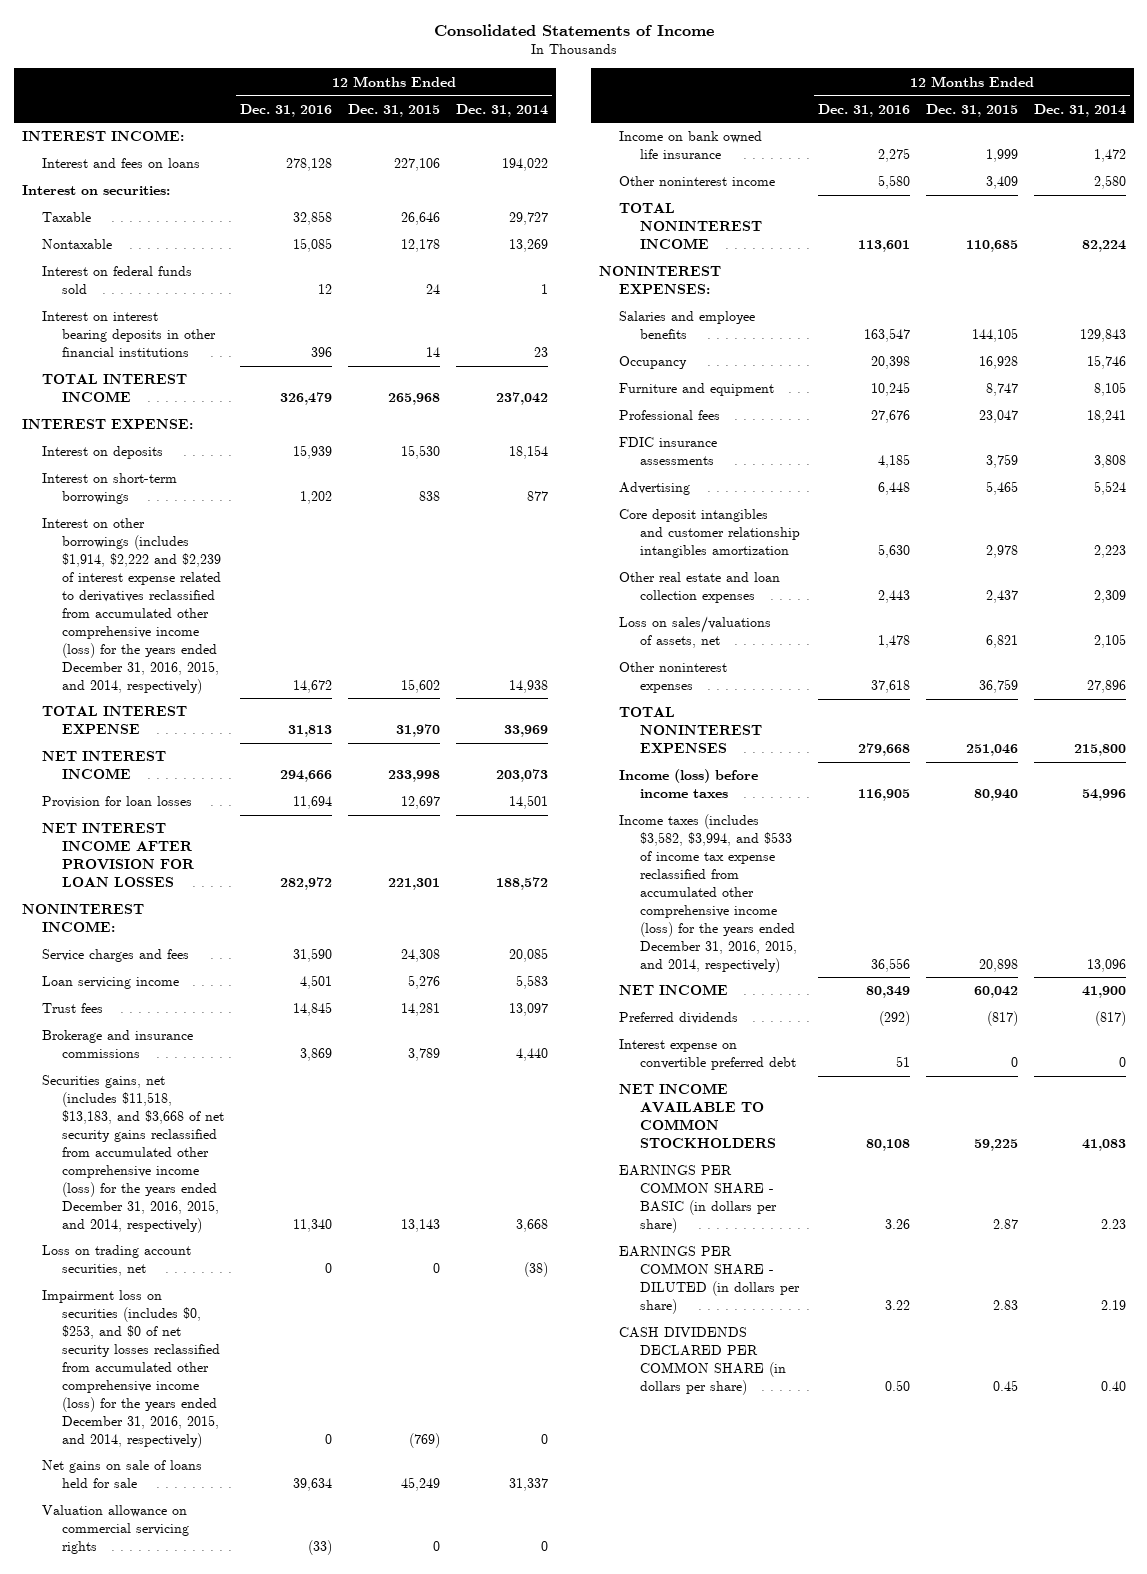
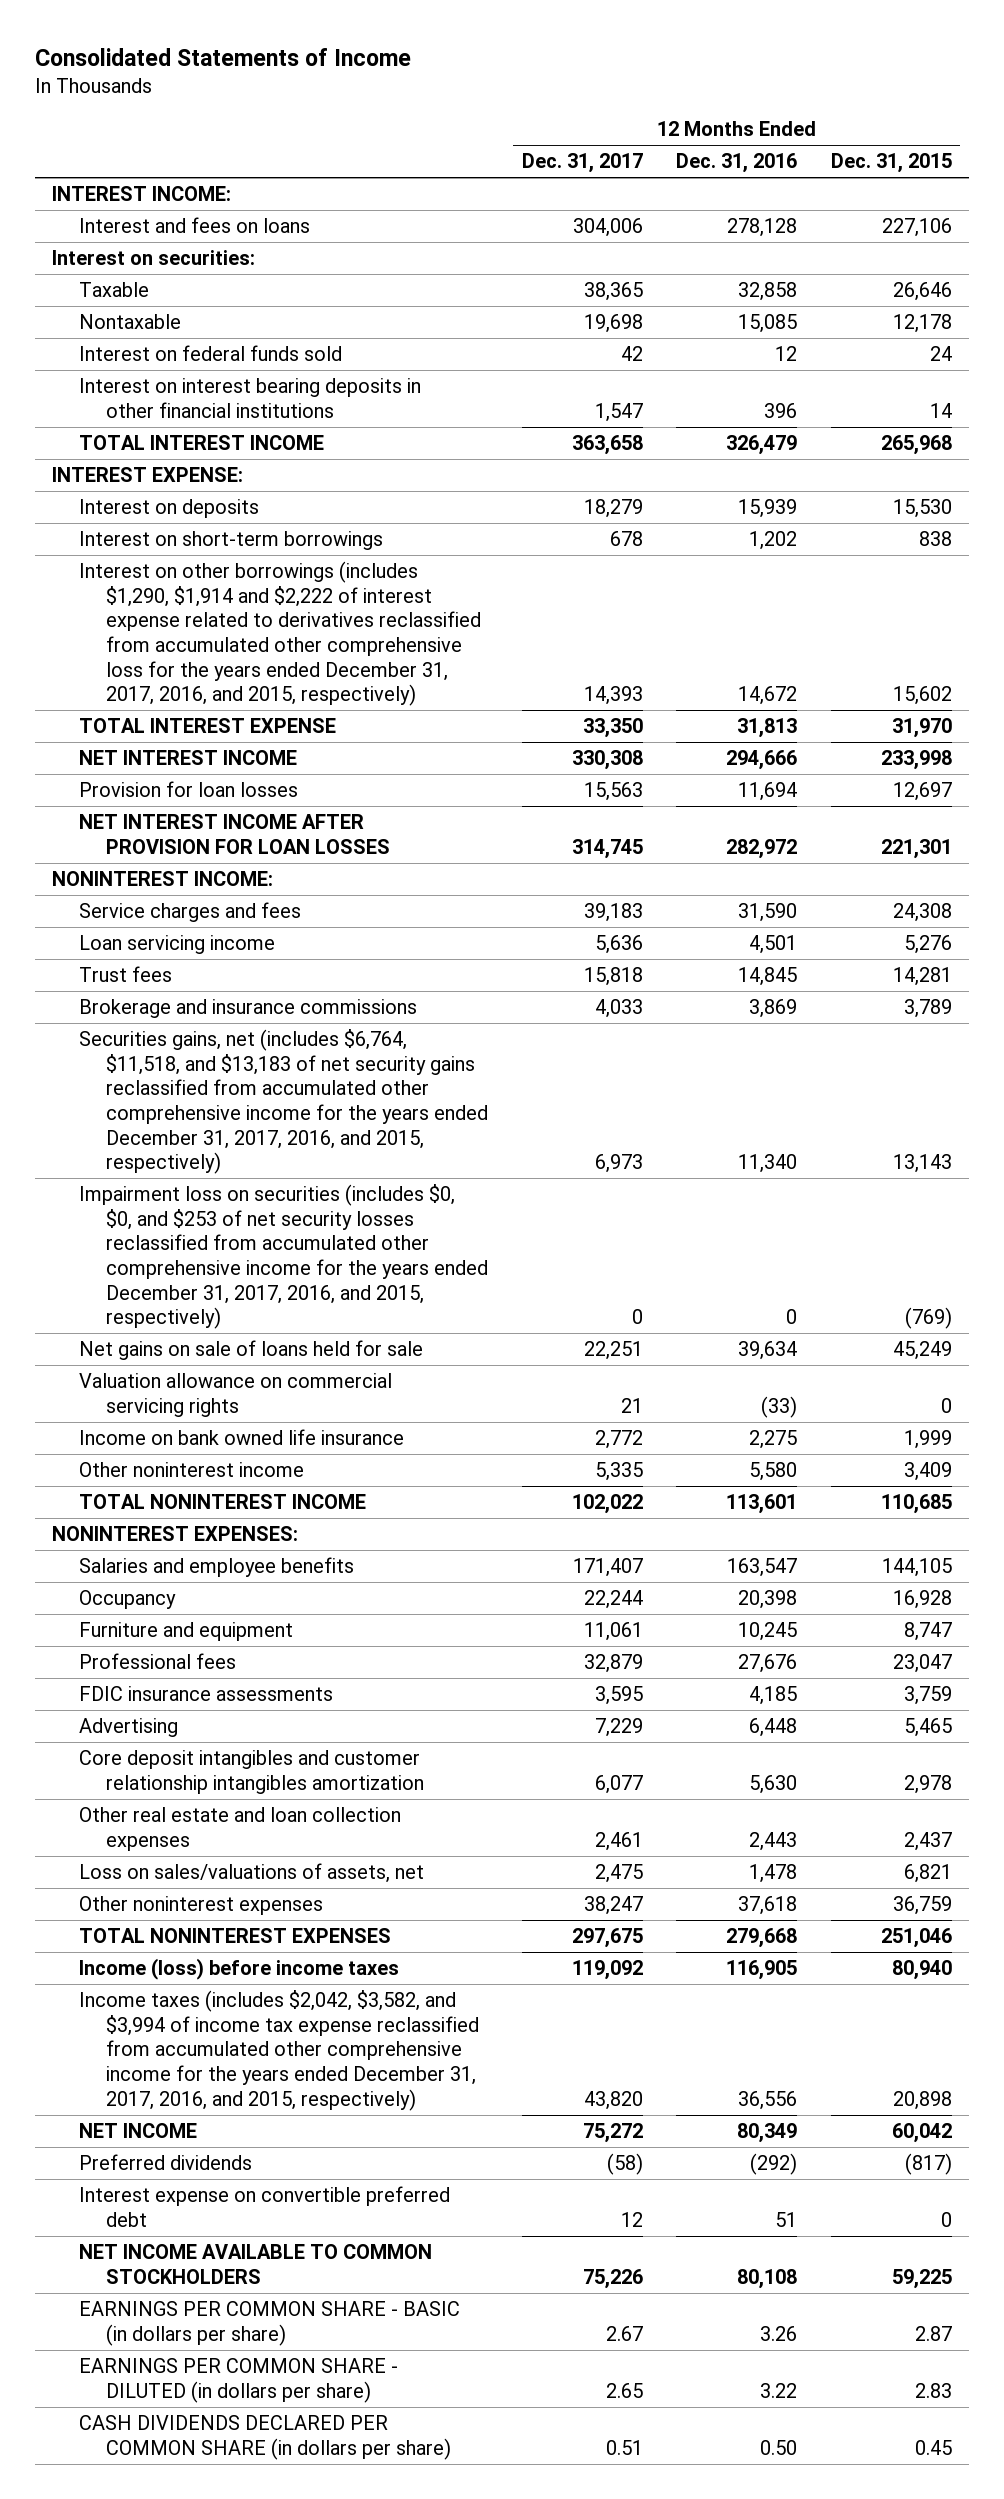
- | 12 Months Ended Dec. 31, 2016 | 12 Months Ended Dec. 31, 2015 | 12 Months Ended Dec. 31, 2014
+ | 12 Months Ended Dec. 31, 2017 | 12 Months Ended Dec. 31, 2016 | 12 Months Ended Dec. 31, 2015
- Interest on other borrowings (includes $1,914, $2,222 and $2,239 of interest expense related to derivatives reclassified from accumulated other comprehensive income (loss) for the years ended December 31, 2016, 2015, and 2014, respectively) | 14,672 | 15,602 | 14,938
+ Interest on other borrowings (includes $1,290, $1,914 and $2,222 of interest expense related to derivatives reclassified from accumulated other comprehensive loss for the years ended December 31, 2017, 2016, and 2015, respectively) | 14,393 | 14,672 | 15,602
- Securities gains, net (includes $11,518, $13,183, and $3,668 of net security gains reclassified from accumulated other comprehensive income (loss) for the years ended December 31, 2016, 2015, and 2014, respectively) | 11,340 | 13,143 | 3,668
- Loss on trading account securities, net | 0 | 0 | (38)
- Impairment loss on securities (includes $0, $253, and $0 of net security losses reclassified from accumulated other comprehensive income (loss) for the years ended December 31, 2016, 2015, and 2014, respectively) | 0 | (769) | 0
+ Securities gains, net (includes $6,764, $11,518, and $13,183 of net security gains reclassified from accumulated other comprehensive income for the years ended December 31, 2017, 2016, and 2015, respectively) | 6,973 | 11,340 | 13,143
+ Impairment loss on securities (includes $0, $0, and $253 of net security losses reclassified from accumulated other comprehensive income for the years ended December 31, 2017, 2016, and 2015, respectively) | 0 | 0 | (769)
- Income taxes (includes $3,582, $3,994, and $533 of income tax expense reclassified from accumulated other comprehensive income (loss) for the years ended December 31, 2016, 2015, and 2014, respectively) | 36,556 | 20,898 | 13,096
+ Income taxes (includes $2,042, $3,582, and $3,994 of income tax expense reclassified from accumulated other comprehensive income for the years ended December 31, 2017, 2016, and 2015, respectively) | 43,820 | 36,556 | 20,898

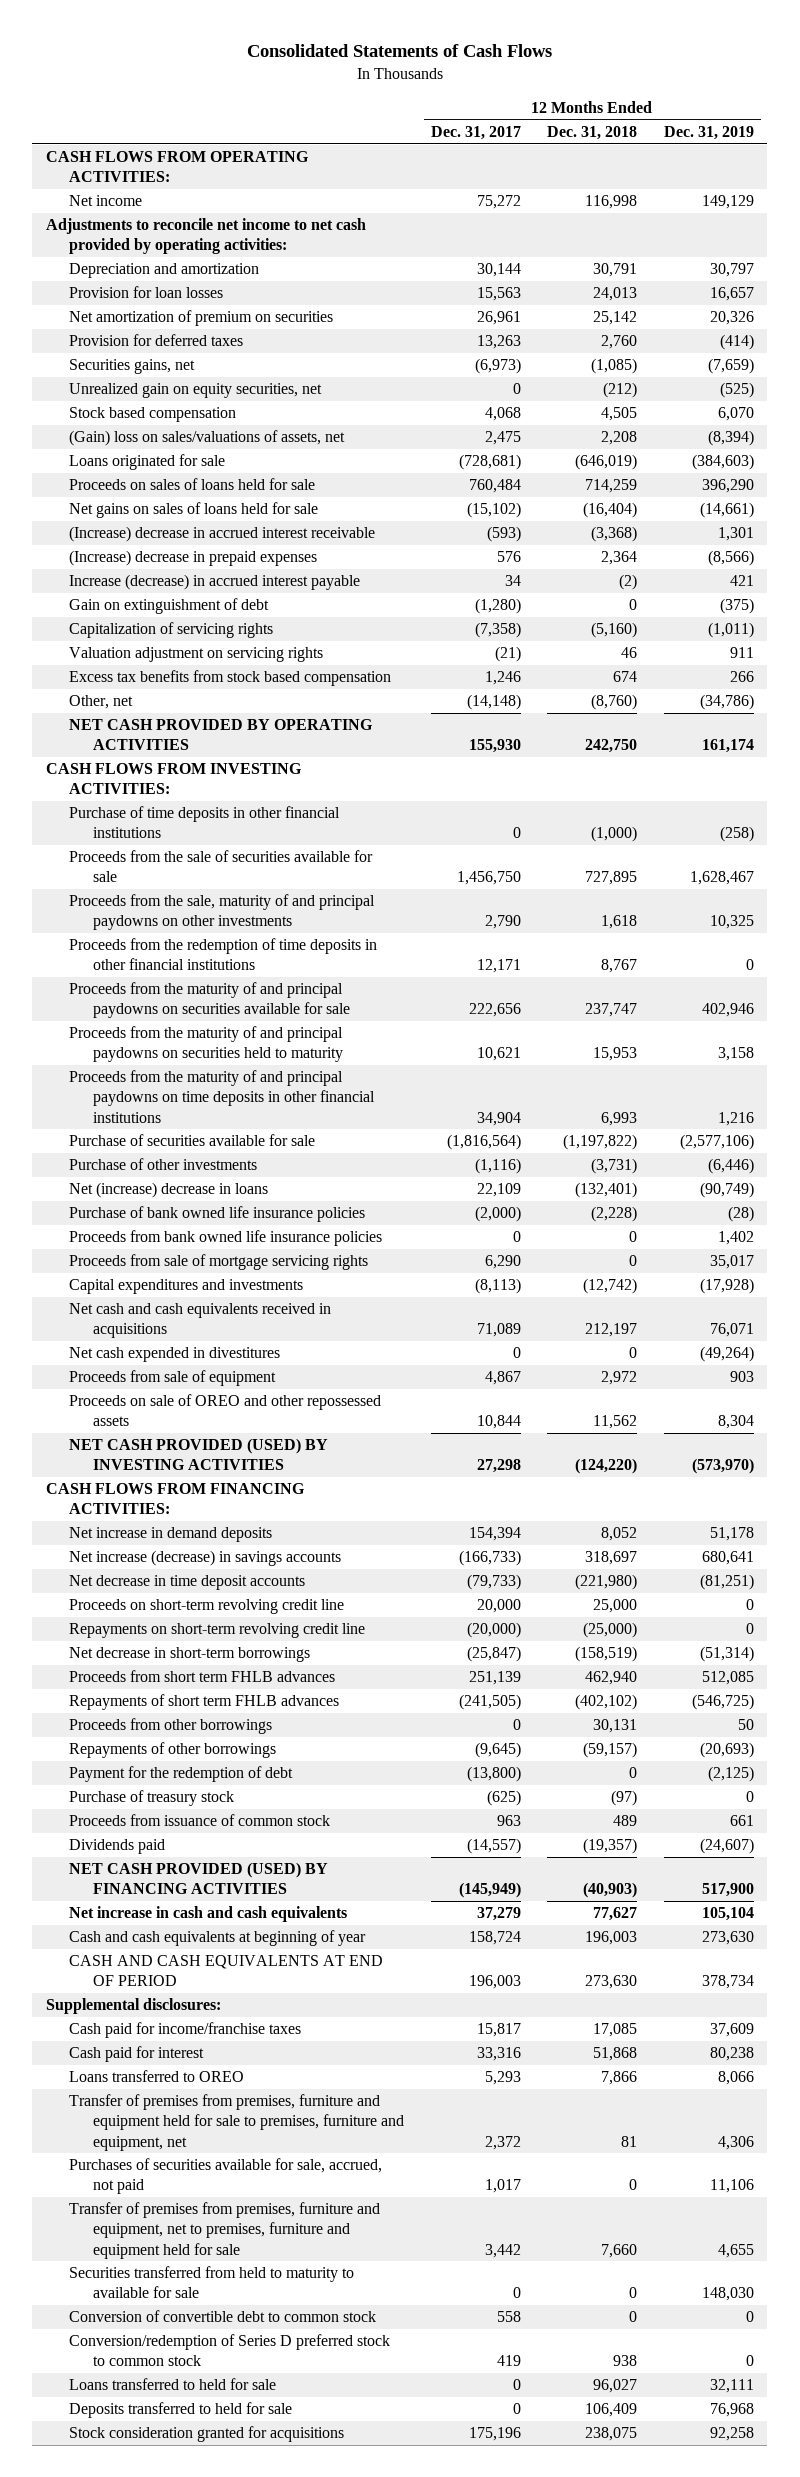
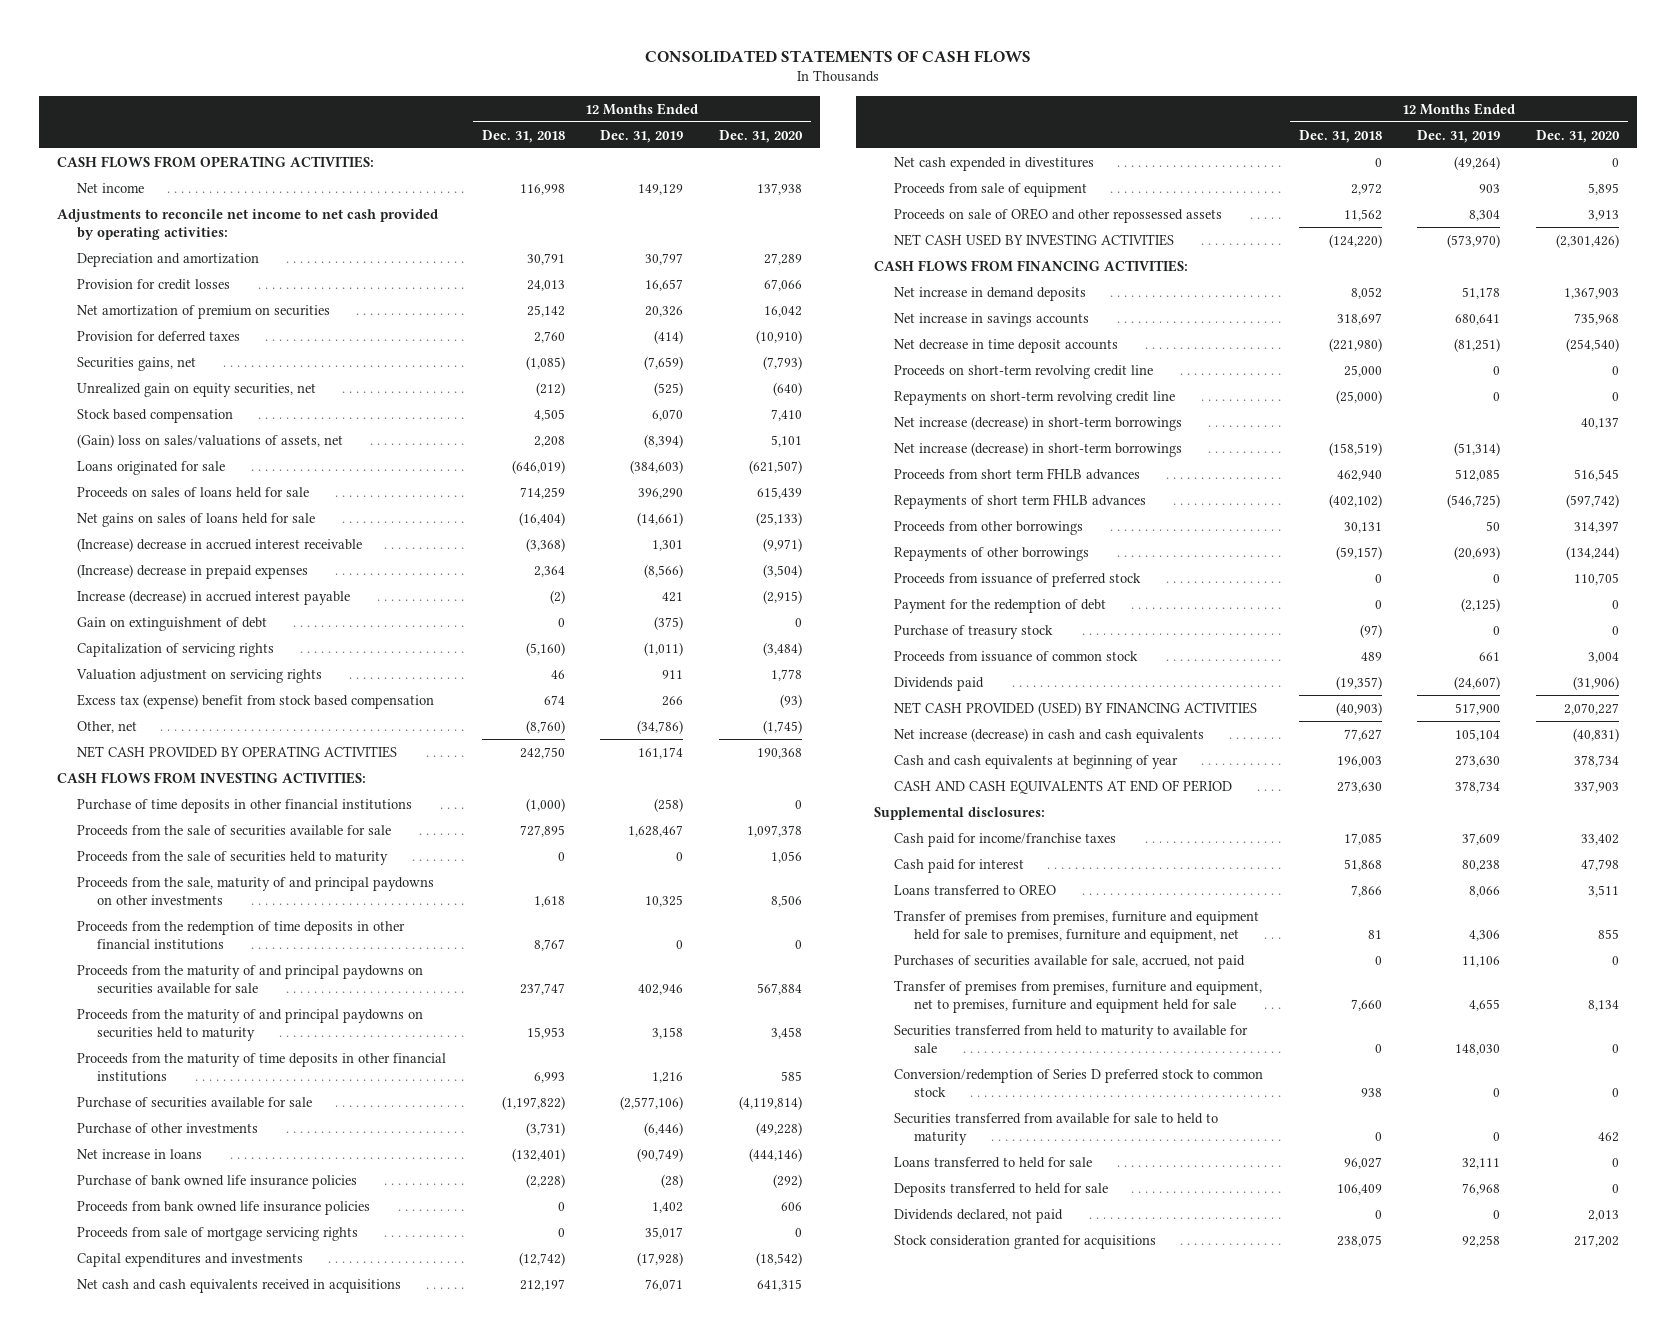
- Consolidated Statements of Cash Flows
+ CONSOLIDATED STATEMENTS OF CASH FLOWS
- | 12 Months Ended Dec. 31, 2017 | 12 Months Ended Dec. 31, 2018 | 12 Months Ended Dec. 31, 2019
+ | 12 Months Ended Dec. 31, 2018 | 12 Months Ended Dec. 31, 2019 | 12 Months Ended Dec. 31, 2020
- Provision for loan losses | 15,563 | 24,013 | 16,657
+ Provision for credit losses | 24,013 | 16,657 | 67,066
- Excess tax benefits from stock based compensation | 1,246 | 674 | 266
+ Excess tax (expense) benefit from stock based compensation | 674 | 266 | (93)
+ Proceeds from the sale of securities held to maturity | 0 | 0 | 1,056
- Proceeds from the maturity of and principal paydowns on time deposits in other financial institutions | 34,904 | 6,993 | 1,216
+ Proceeds from the maturity of time deposits in other financial institutions | 6,993 | 1,216 | 585
- Net (increase) decrease in loans | 22,109 | (132,401) | (90,749)
+ Net increase in loans | (132,401) | (90,749) | (444,146)
- NET CASH PROVIDED (USED) BY INVESTING ACTIVITIES | 27,298 | (124,220) | (573,970)
+ NET CASH USED BY INVESTING ACTIVITIES | (124,220) | (573,970) | (2,301,426)
- Net increase (decrease) in savings accounts | (166,733) | 318,697 | 680,641
+ Net increase in savings accounts | 318,697 | 680,641 | 735,968
- Net decrease in short-term borrowings | (25,847) | (158,519) | (51,314)
+ Net increase (decrease) in short-term borrowings | | | 40,137
+ Net increase (decrease) in short-term borrowings | (158,519) | (51,314) |
+ Proceeds from issuance of preferred stock | 0 | 0 | 110,705
- Net increase in cash and cash equivalents | 37,279 | 77,627 | 105,104
+ Net increase (decrease) in cash and cash equivalents | 77,627 | 105,104 | (40,831)
- Conversion of convertible debt to common stock | 558 | 0 | 0
+ Securities transferred from available for sale to held to maturity | 0 | 0 | 462
+ Dividends declared, not paid | 0 | 0 | 2,013

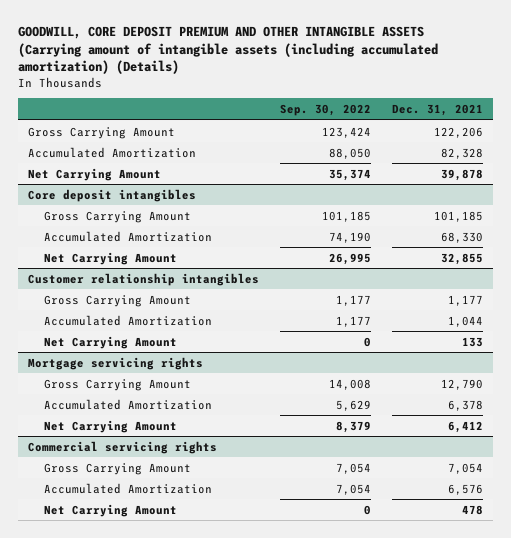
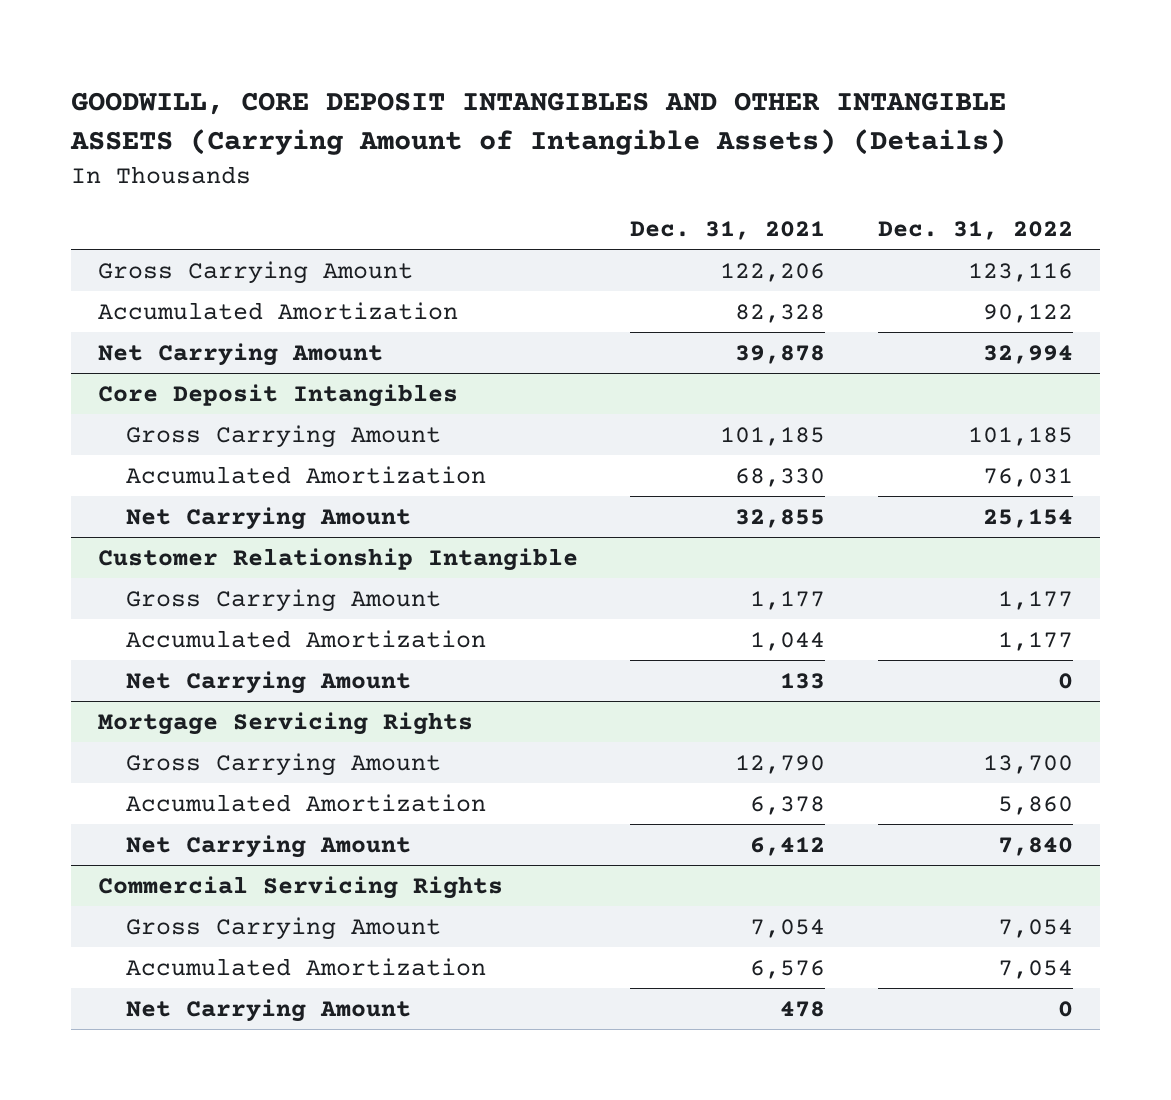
- GOODWILL, CORE DEPOSIT PREMIUM AND OTHER INTANGIBLE ASSETS (Carrying amount of intangible assets (including accumulated amortization) (Details)
+ GOODWILL, CORE DEPOSIT INTANGIBLES AND OTHER INTANGIBLE ASSETS (Carrying Amount of Intangible Assets) (Details)
- | Sep. 30, 2022 | Dec. 31, 2021
+ | Dec. 31, 2021 | Dec. 31, 2022
- Core deposit intangibles
+ Core Deposit Intangibles
- Customer relationship intangibles
+ Customer Relationship Intangible
- Mortgage servicing rights
+ Mortgage Servicing Rights
- Commercial servicing rights
+ Commercial Servicing Rights

